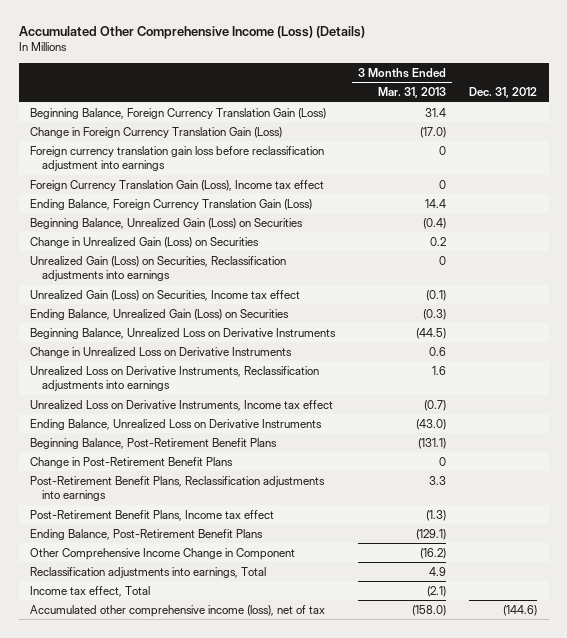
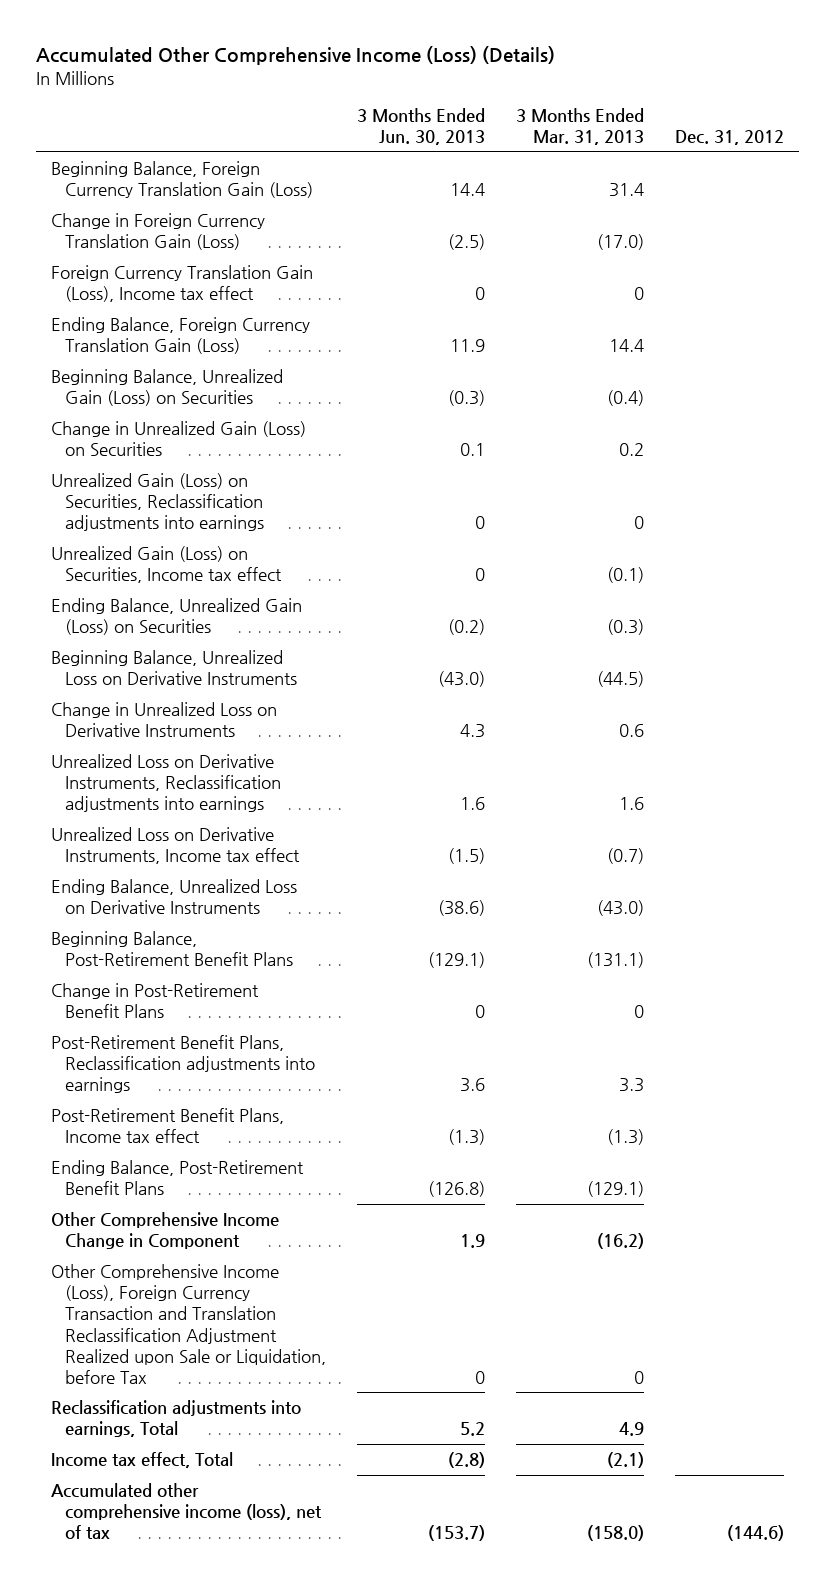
- | 3 Months Ended Mar. 31, 2013 | Dec. 31, 2012
+ | 3 Months Ended Jun. 30, 2013 | 3 Months Ended Mar. 31, 2013 | Dec. 31, 2012
- Foreign currency translation gain loss before reclassification adjustment into earnings | 0 |
+ Other Comprehensive Income (Loss), Foreign Currency Transaction and Translation Reclassification Adjustment Realized upon Sale or Liquidation, before Tax | 0 | 0 |

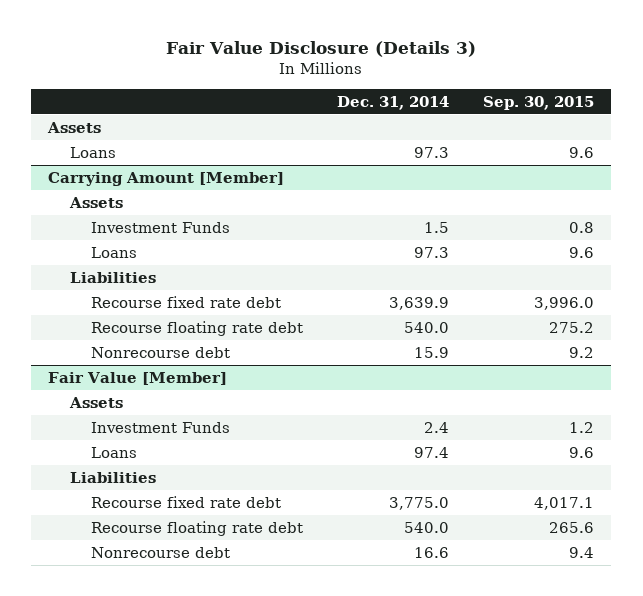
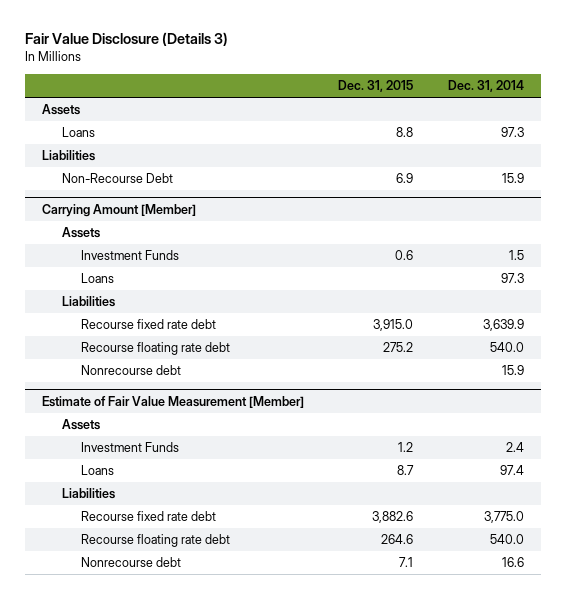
- | Dec. 31, 2014 | Sep. 30, 2015
+ | Dec. 31, 2015 | Dec. 31, 2014
+ Liabilities
+ Non-Recourse Debt | 6.9 | 15.9
- Fair Value [Member]
+ Estimate of Fair Value Measurement [Member]

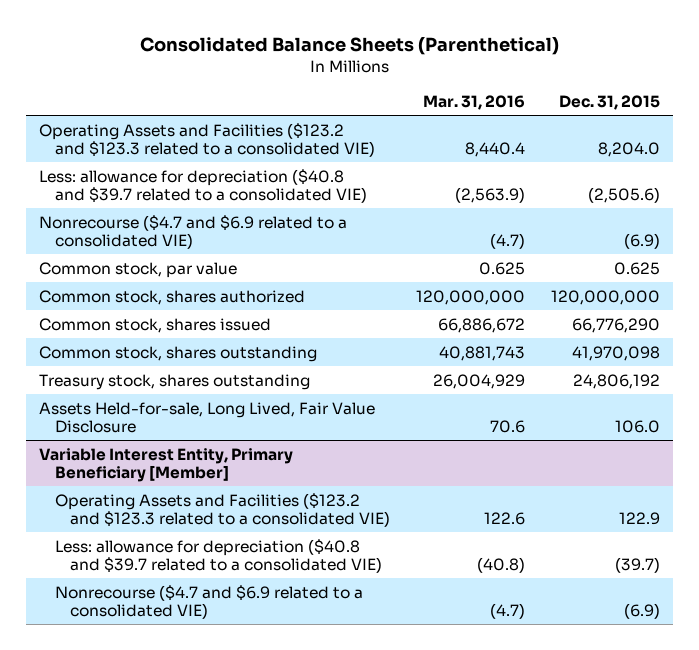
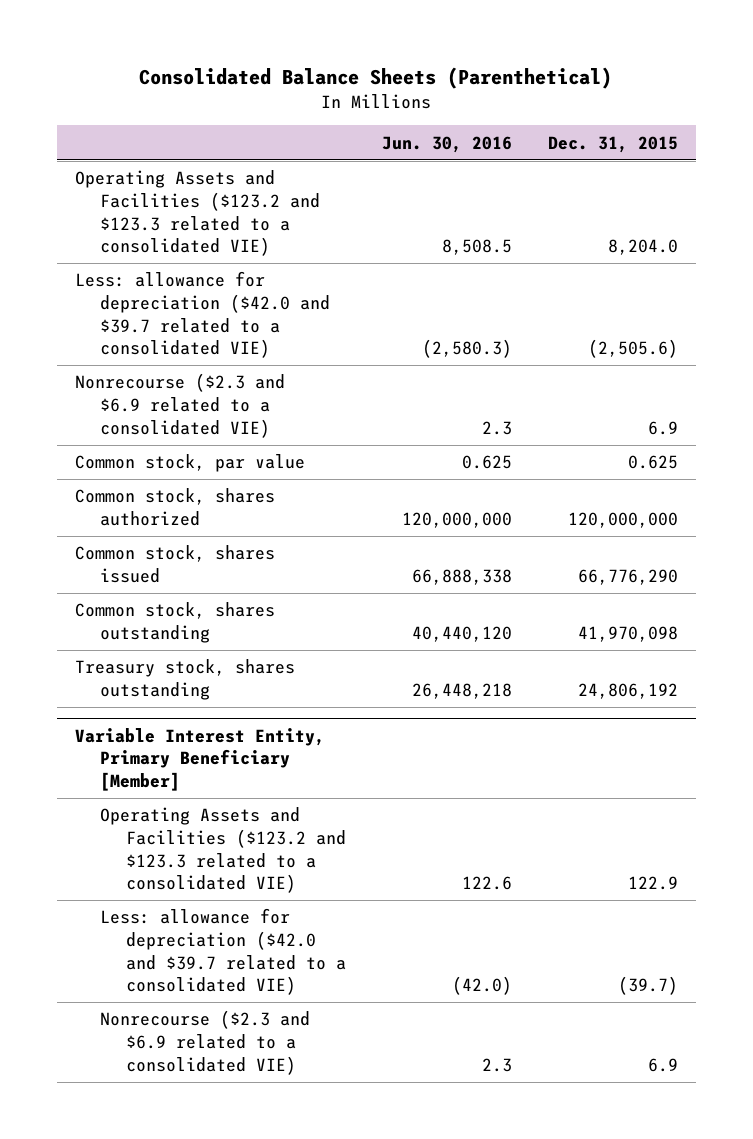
- | Mar. 31, 2016 | Dec. 31, 2015
+ | Jun. 30, 2016 | Dec. 31, 2015
- Less: allowance for depreciation ($40.8 and $39.7 related to a consolidated VIE) | (2,563.9) | (2,505.6)
- Nonrecourse ($4.7 and $6.9 related to a consolidated VIE) | (4.7) | (6.9)
+ Less: allowance for depreciation ($42.0 and $39.7 related to a consolidated VIE) | (2,580.3) | (2,505.6)
+ Nonrecourse ($2.3 and $6.9 related to a consolidated VIE) | 2.3 | 6.9
- Assets Held-for-sale, Long Lived, Fair Value Disclosure | 70.6 | 106.0
@ Variable Interest Entity, Primary Beneficiary [Member]
- Less: allowance for depreciation ($40.8 and $39.7 related to a consolidated VIE) | (40.8) | (39.7)
- Nonrecourse ($4.7 and $6.9 related to a consolidated VIE) | (4.7) | (6.9)
+ Less: allowance for depreciation ($42.0 and $39.7 related to a consolidated VIE) | (42.0) | (39.7)
+ Nonrecourse ($2.3 and $6.9 related to a consolidated VIE) | 2.3 | 6.9

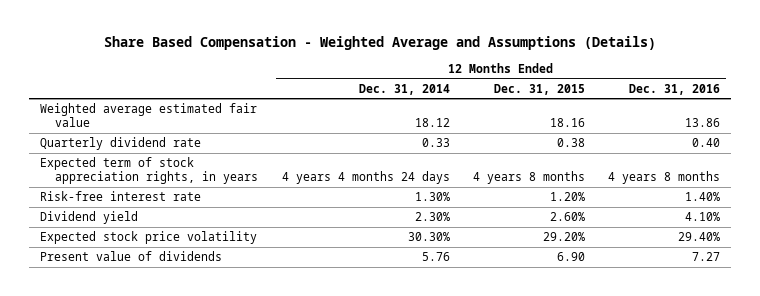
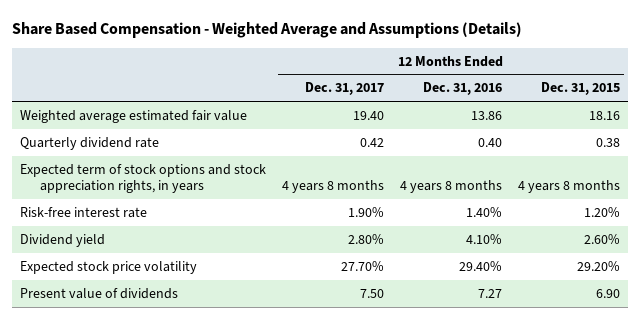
- | 12 Months Ended Dec. 31, 2014 | 12 Months Ended Dec. 31, 2015 | 12 Months Ended Dec. 31, 2016
+ | 12 Months Ended Dec. 31, 2017 | 12 Months Ended Dec. 31, 2016 | 12 Months Ended Dec. 31, 2015
- Expected term of stock appreciation rights, in years | 4 years 4 months 24 days | 4 years 8 months | 4 years 8 months
+ Expected term of stock options and stock appreciation rights, in years | 4 years 8 months | 4 years 8 months | 4 years 8 months

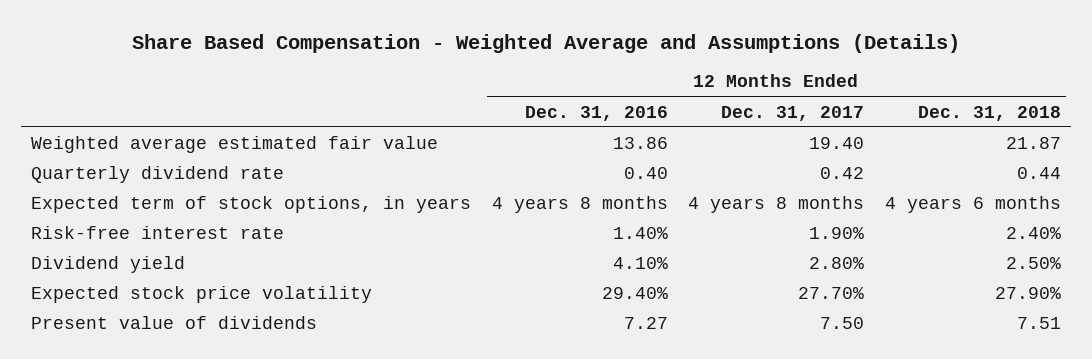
- | 12 Months Ended Dec. 31, 2017 | 12 Months Ended Dec. 31, 2016 | 12 Months Ended Dec. 31, 2015
+ | 12 Months Ended Dec. 31, 2016 | 12 Months Ended Dec. 31, 2017 | 12 Months Ended Dec. 31, 2018
- Expected term of stock options and stock appreciation rights, in years | 4 years 8 months | 4 years 8 months | 4 years 8 months
+ Expected term of stock options, in years | 4 years 8 months | 4 years 8 months | 4 years 6 months

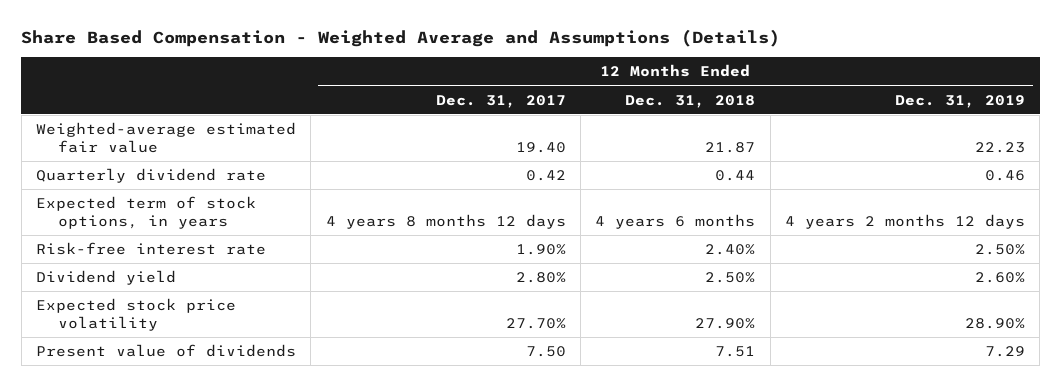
- | 12 Months Ended Dec. 31, 2016 | 12 Months Ended Dec. 31, 2017 | 12 Months Ended Dec. 31, 2018
+ | 12 Months Ended Dec. 31, 2017 | 12 Months Ended Dec. 31, 2018 | 12 Months Ended Dec. 31, 2019
- Weighted average estimated fair value | 13.86 | 19.40 | 21.87
+ Weighted-average estimated fair value | 19.40 | 21.87 | 22.23
- Expected term of stock options, in years | 4 years 8 months | 4 years 8 months | 4 years 6 months
+ Expected term of stock options, in years | 4 years 8 months 12 days | 4 years 6 months | 4 years 2 months 12 days

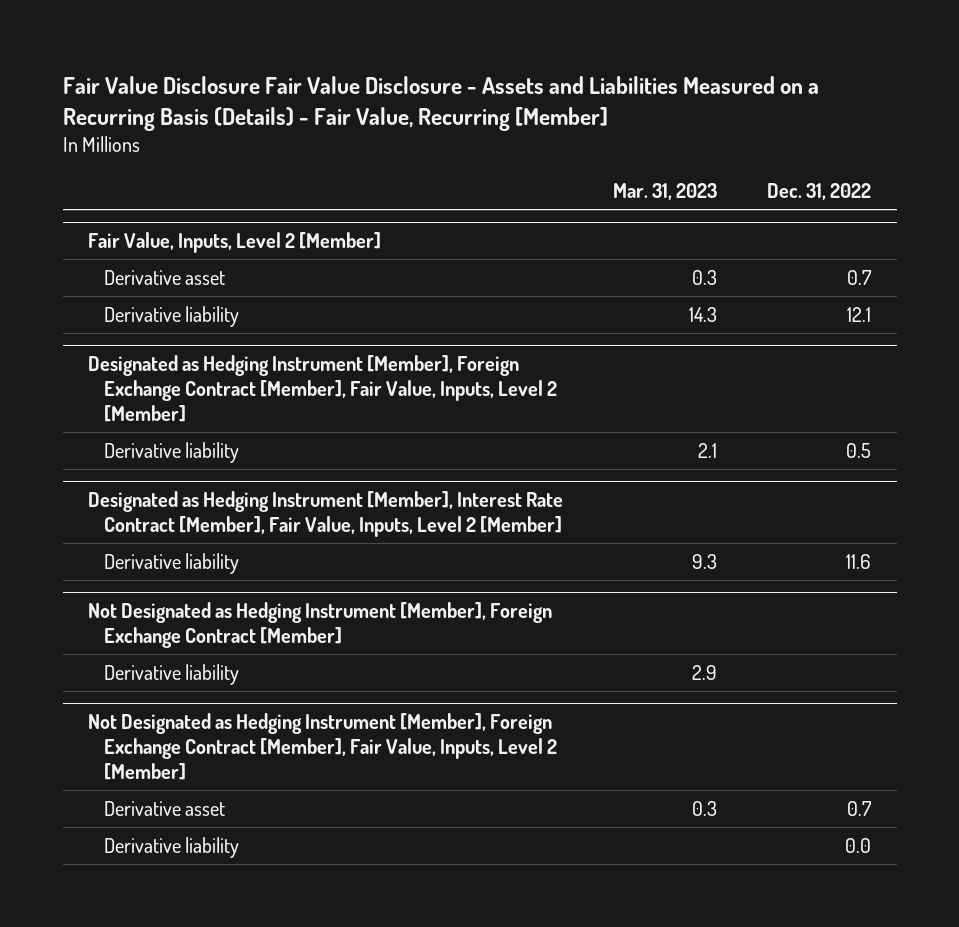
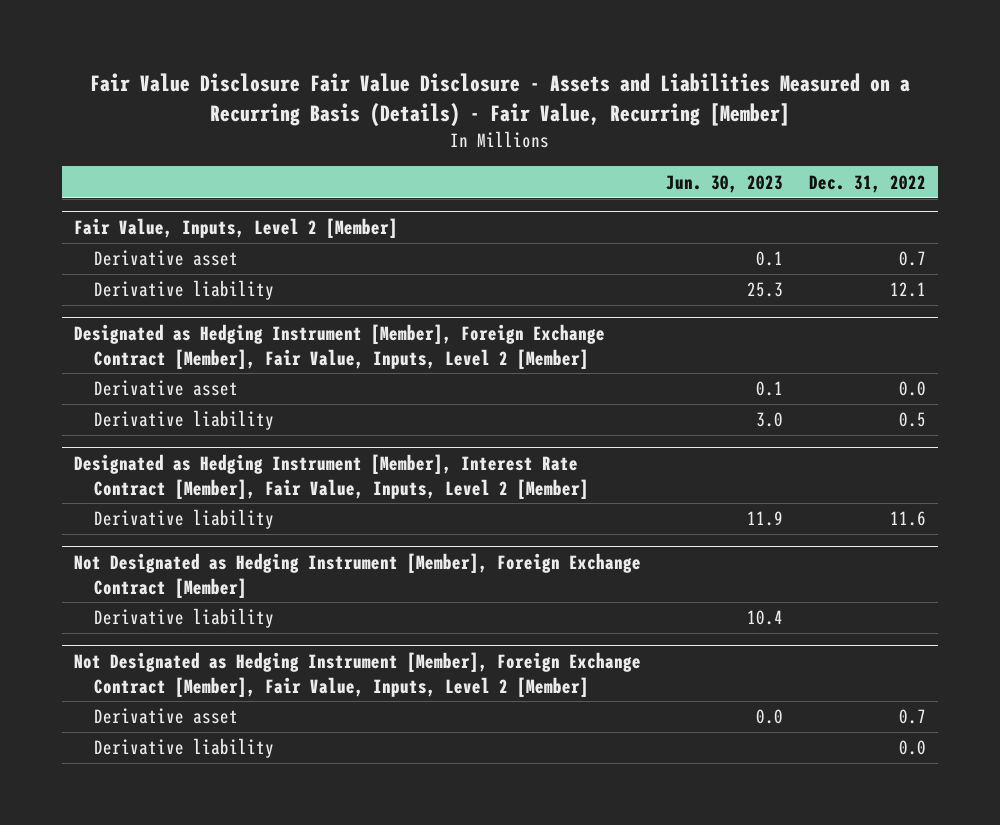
- | Mar. 31, 2023 | Dec. 31, 2022
+ | Jun. 30, 2023 | Dec. 31, 2022
@ Designated as Hedging Instrument [Member], Foreign Exchange Contract [Member], Fair Value, Inputs, Level 2 [Member]
+ Derivative asset | 0.1 | 0.0

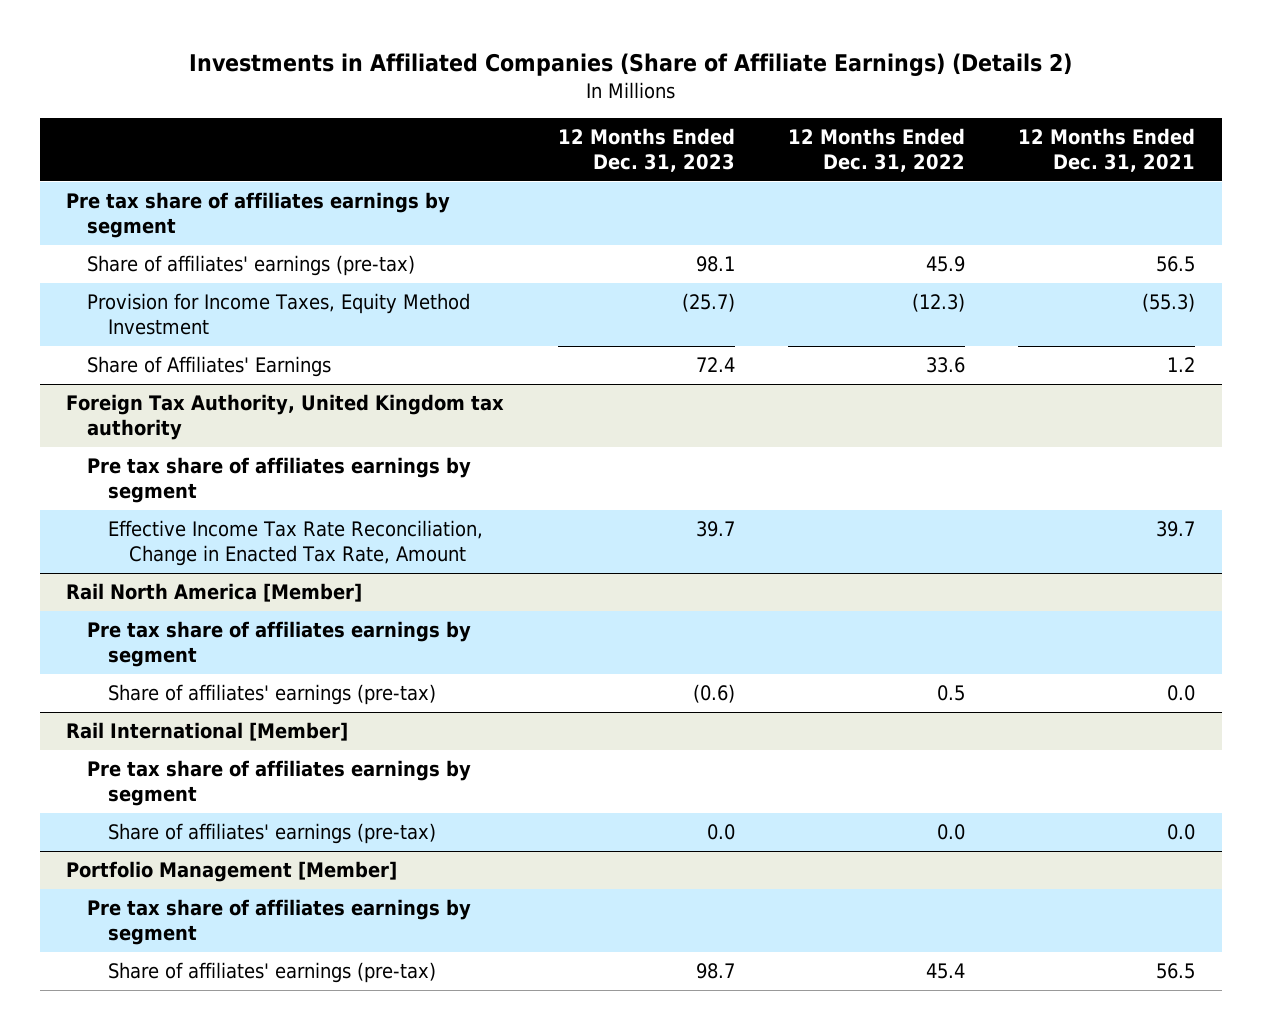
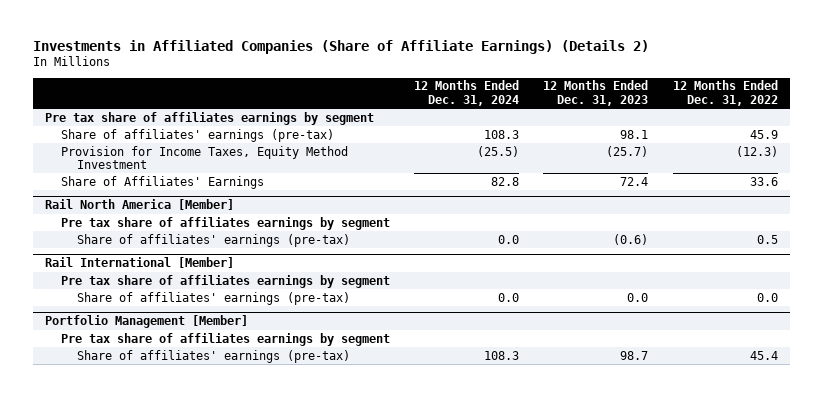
- | 12 Months Ended Dec. 31, 2023 | 12 Months Ended Dec. 31, 2022 | 12 Months Ended Dec. 31, 2021
+ | 12 Months Ended Dec. 31, 2024 | 12 Months Ended Dec. 31, 2023 | 12 Months Ended Dec. 31, 2022
- Foreign Tax Authority, United Kingdom tax authority
- Pre tax share of affiliates earnings by segment
- Effective Income Tax Rate Reconciliation, Change in Enacted Tax Rate, Amount | 39.7 | | 39.7

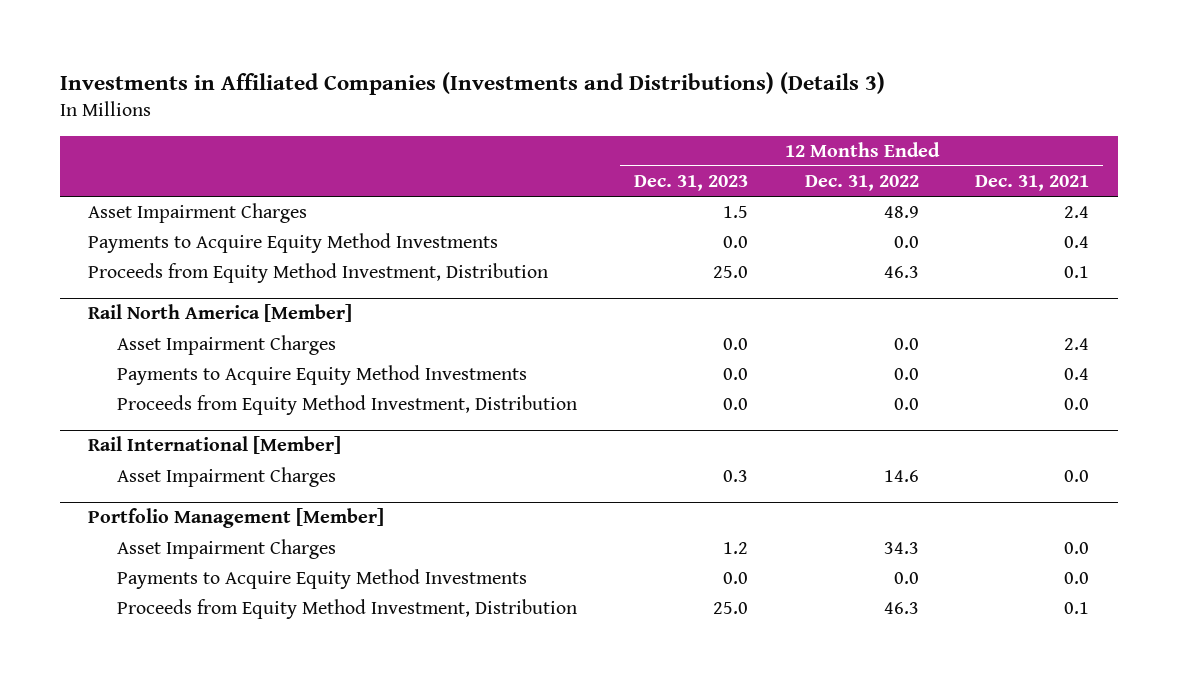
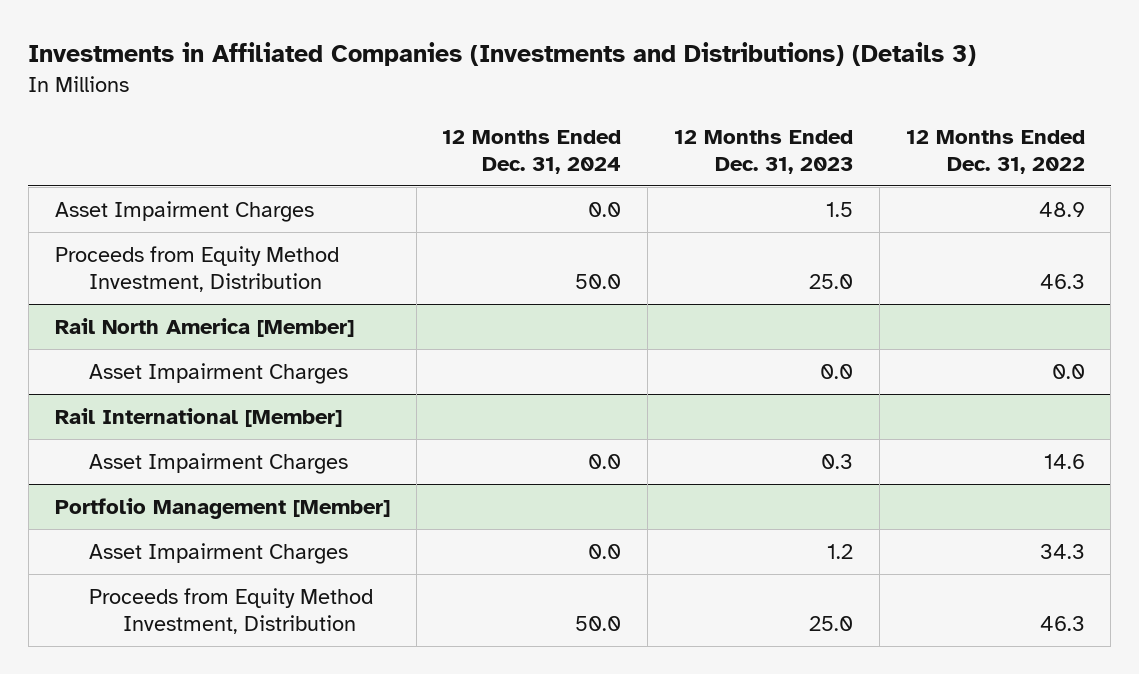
- | 12 Months Ended Dec. 31, 2023 | 12 Months Ended Dec. 31, 2022 | 12 Months Ended Dec. 31, 2021
+ | 12 Months Ended Dec. 31, 2024 | 12 Months Ended Dec. 31, 2023 | 12 Months Ended Dec. 31, 2022
- Payments to Acquire Equity Method Investments | 0.0 | 0.0 | 0.4
@ Rail North America [Member]
- Payments to Acquire Equity Method Investments | 0.0 | 0.0 | 0.4
- Proceeds from Equity Method Investment, Distribution | 0.0 | 0.0 | 0.0
@ Portfolio Management [Member]
- Payments to Acquire Equity Method Investments | 0.0 | 0.0 | 0.0

